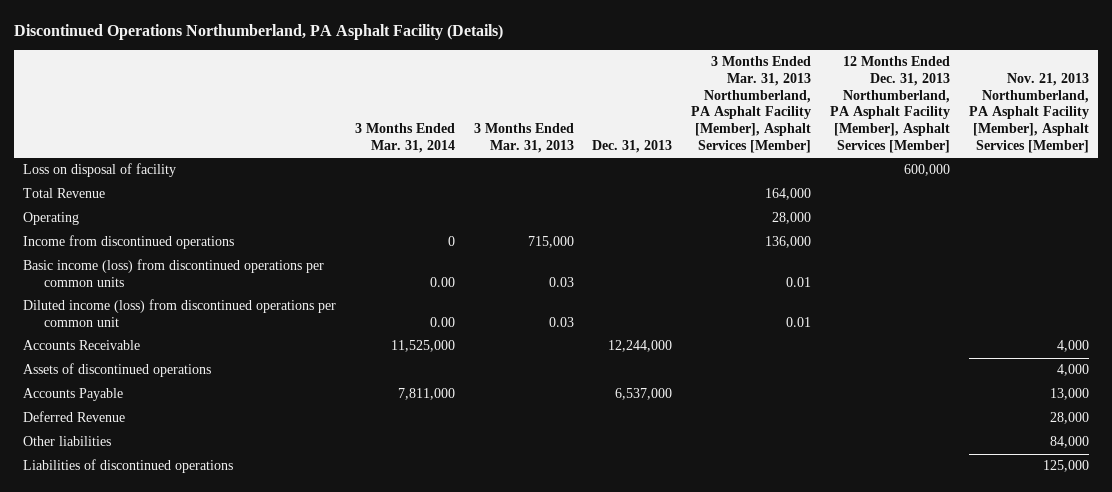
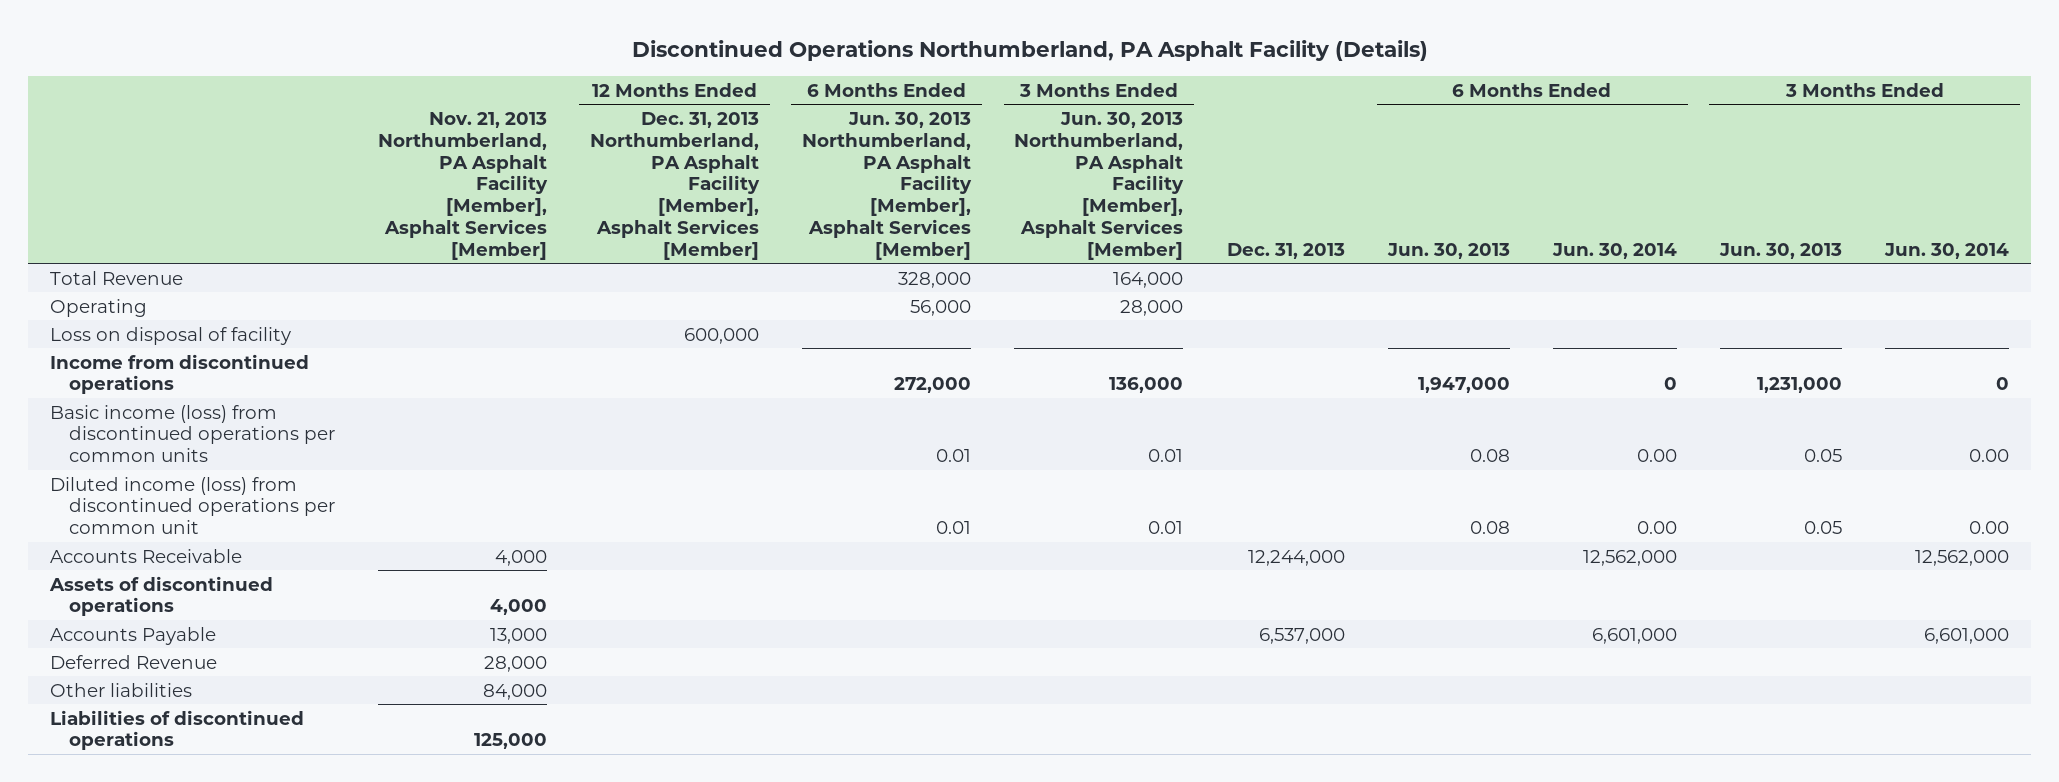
- | 3 Months Ended Mar. 31, 2014 | 3 Months Ended Mar. 31, 2013 | Dec. 31, 2013 | 3 Months Ended Mar. 31, 2013 Northumberland, PA Asphalt Facility [Member], Asphalt Services [Member] | 12 Months Ended Dec. 31, 2013 Northumberland, PA Asphalt Facility [Member], Asphalt Services [Member] | Nov. 21, 2013 Northumberland, PA Asphalt Facility [Member], Asphalt Services [Member]
+ | Nov. 21, 2013 Northumberland, PA Asphalt Facility [Member], Asphalt Services [Member] | 12 Months Ended Dec. 31, 2013 Northumberland, PA Asphalt Facility [Member], Asphalt Services [Member] | 6 Months Ended Jun. 30, 2013 Northumberland, PA Asphalt Facility [Member], Asphalt Services [Member] | 3 Months Ended Jun. 30, 2013 Northumberland, PA Asphalt Facility [Member], Asphalt Services [Member] | Dec. 31, 2013 | 6 Months Ended Jun. 30, 2013 | 6 Months Ended Jun. 30, 2014 | 3 Months Ended Jun. 30, 2013 | 3 Months Ended Jun. 30, 2014
moved down: Loss on disposal of facility | | 600,000 | | | | | | |

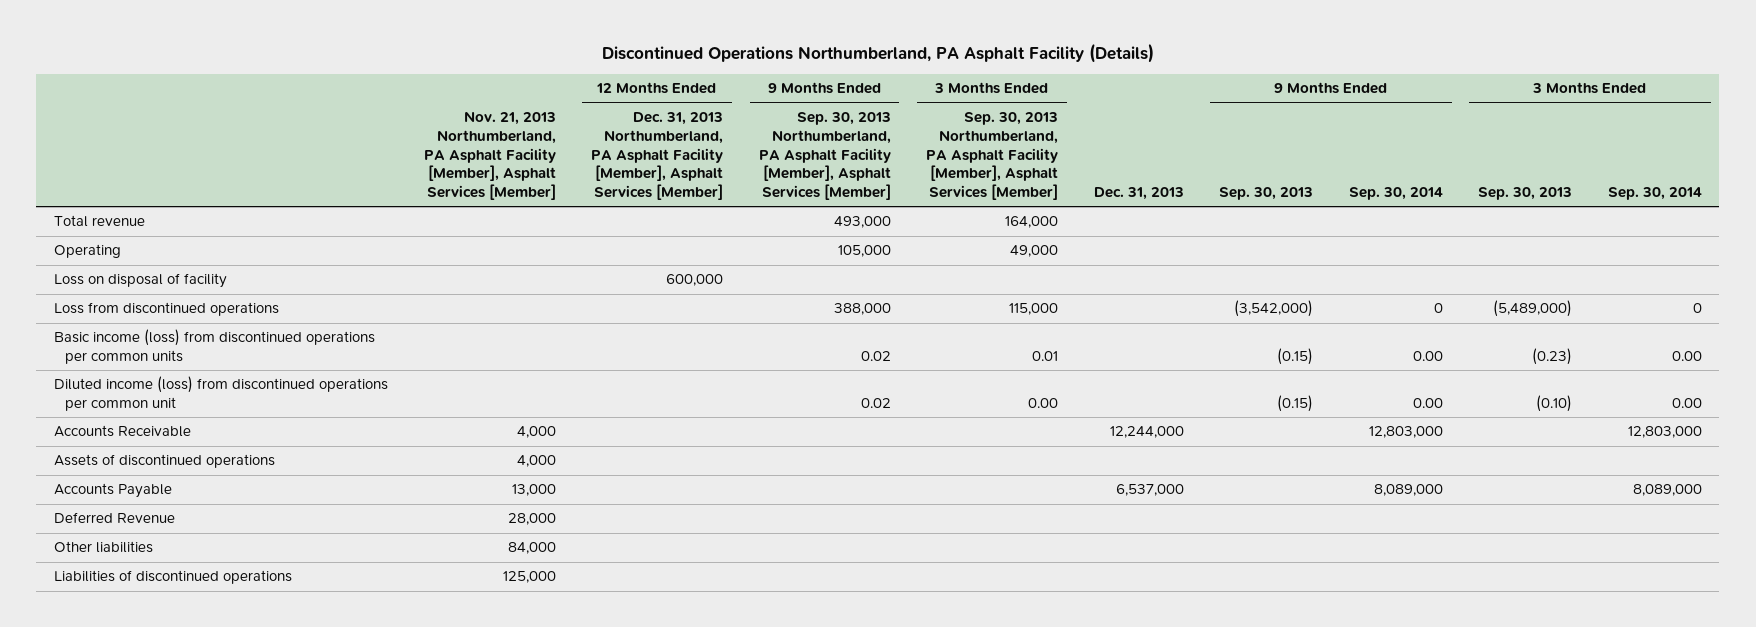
- | Nov. 21, 2013 Northumberland, PA Asphalt Facility [Member], Asphalt Services [Member] | 12 Months Ended Dec. 31, 2013 Northumberland, PA Asphalt Facility [Member], Asphalt Services [Member] | 6 Months Ended Jun. 30, 2013 Northumberland, PA Asphalt Facility [Member], Asphalt Services [Member] | 3 Months Ended Jun. 30, 2013 Northumberland, PA Asphalt Facility [Member], Asphalt Services [Member] | Dec. 31, 2013 | 6 Months Ended Jun. 30, 2013 | 6 Months Ended Jun. 30, 2014 | 3 Months Ended Jun. 30, 2013 | 3 Months Ended Jun. 30, 2014
+ | Nov. 21, 2013 Northumberland, PA Asphalt Facility [Member], Asphalt Services [Member] | 12 Months Ended Dec. 31, 2013 Northumberland, PA Asphalt Facility [Member], Asphalt Services [Member] | 9 Months Ended Sep. 30, 2013 Northumberland, PA Asphalt Facility [Member], Asphalt Services [Member] | 3 Months Ended Sep. 30, 2013 Northumberland, PA Asphalt Facility [Member], Asphalt Services [Member] | Dec. 31, 2013 | 9 Months Ended Sep. 30, 2013 | 9 Months Ended Sep. 30, 2014 | 3 Months Ended Sep. 30, 2013 | 3 Months Ended Sep. 30, 2014
- Total Revenue | | | 328,000 | 164,000 | | | | |
+ Total revenue | | | 493,000 | 164,000 | | | | |
- Income from discontinued operations | | | 272,000 | 136,000 | | 1,947,000 | 0 | 1,231,000 | 0
+ Loss from discontinued operations | | | 388,000 | 115,000 | | (3,542,000) | 0 | (5,489,000) | 0

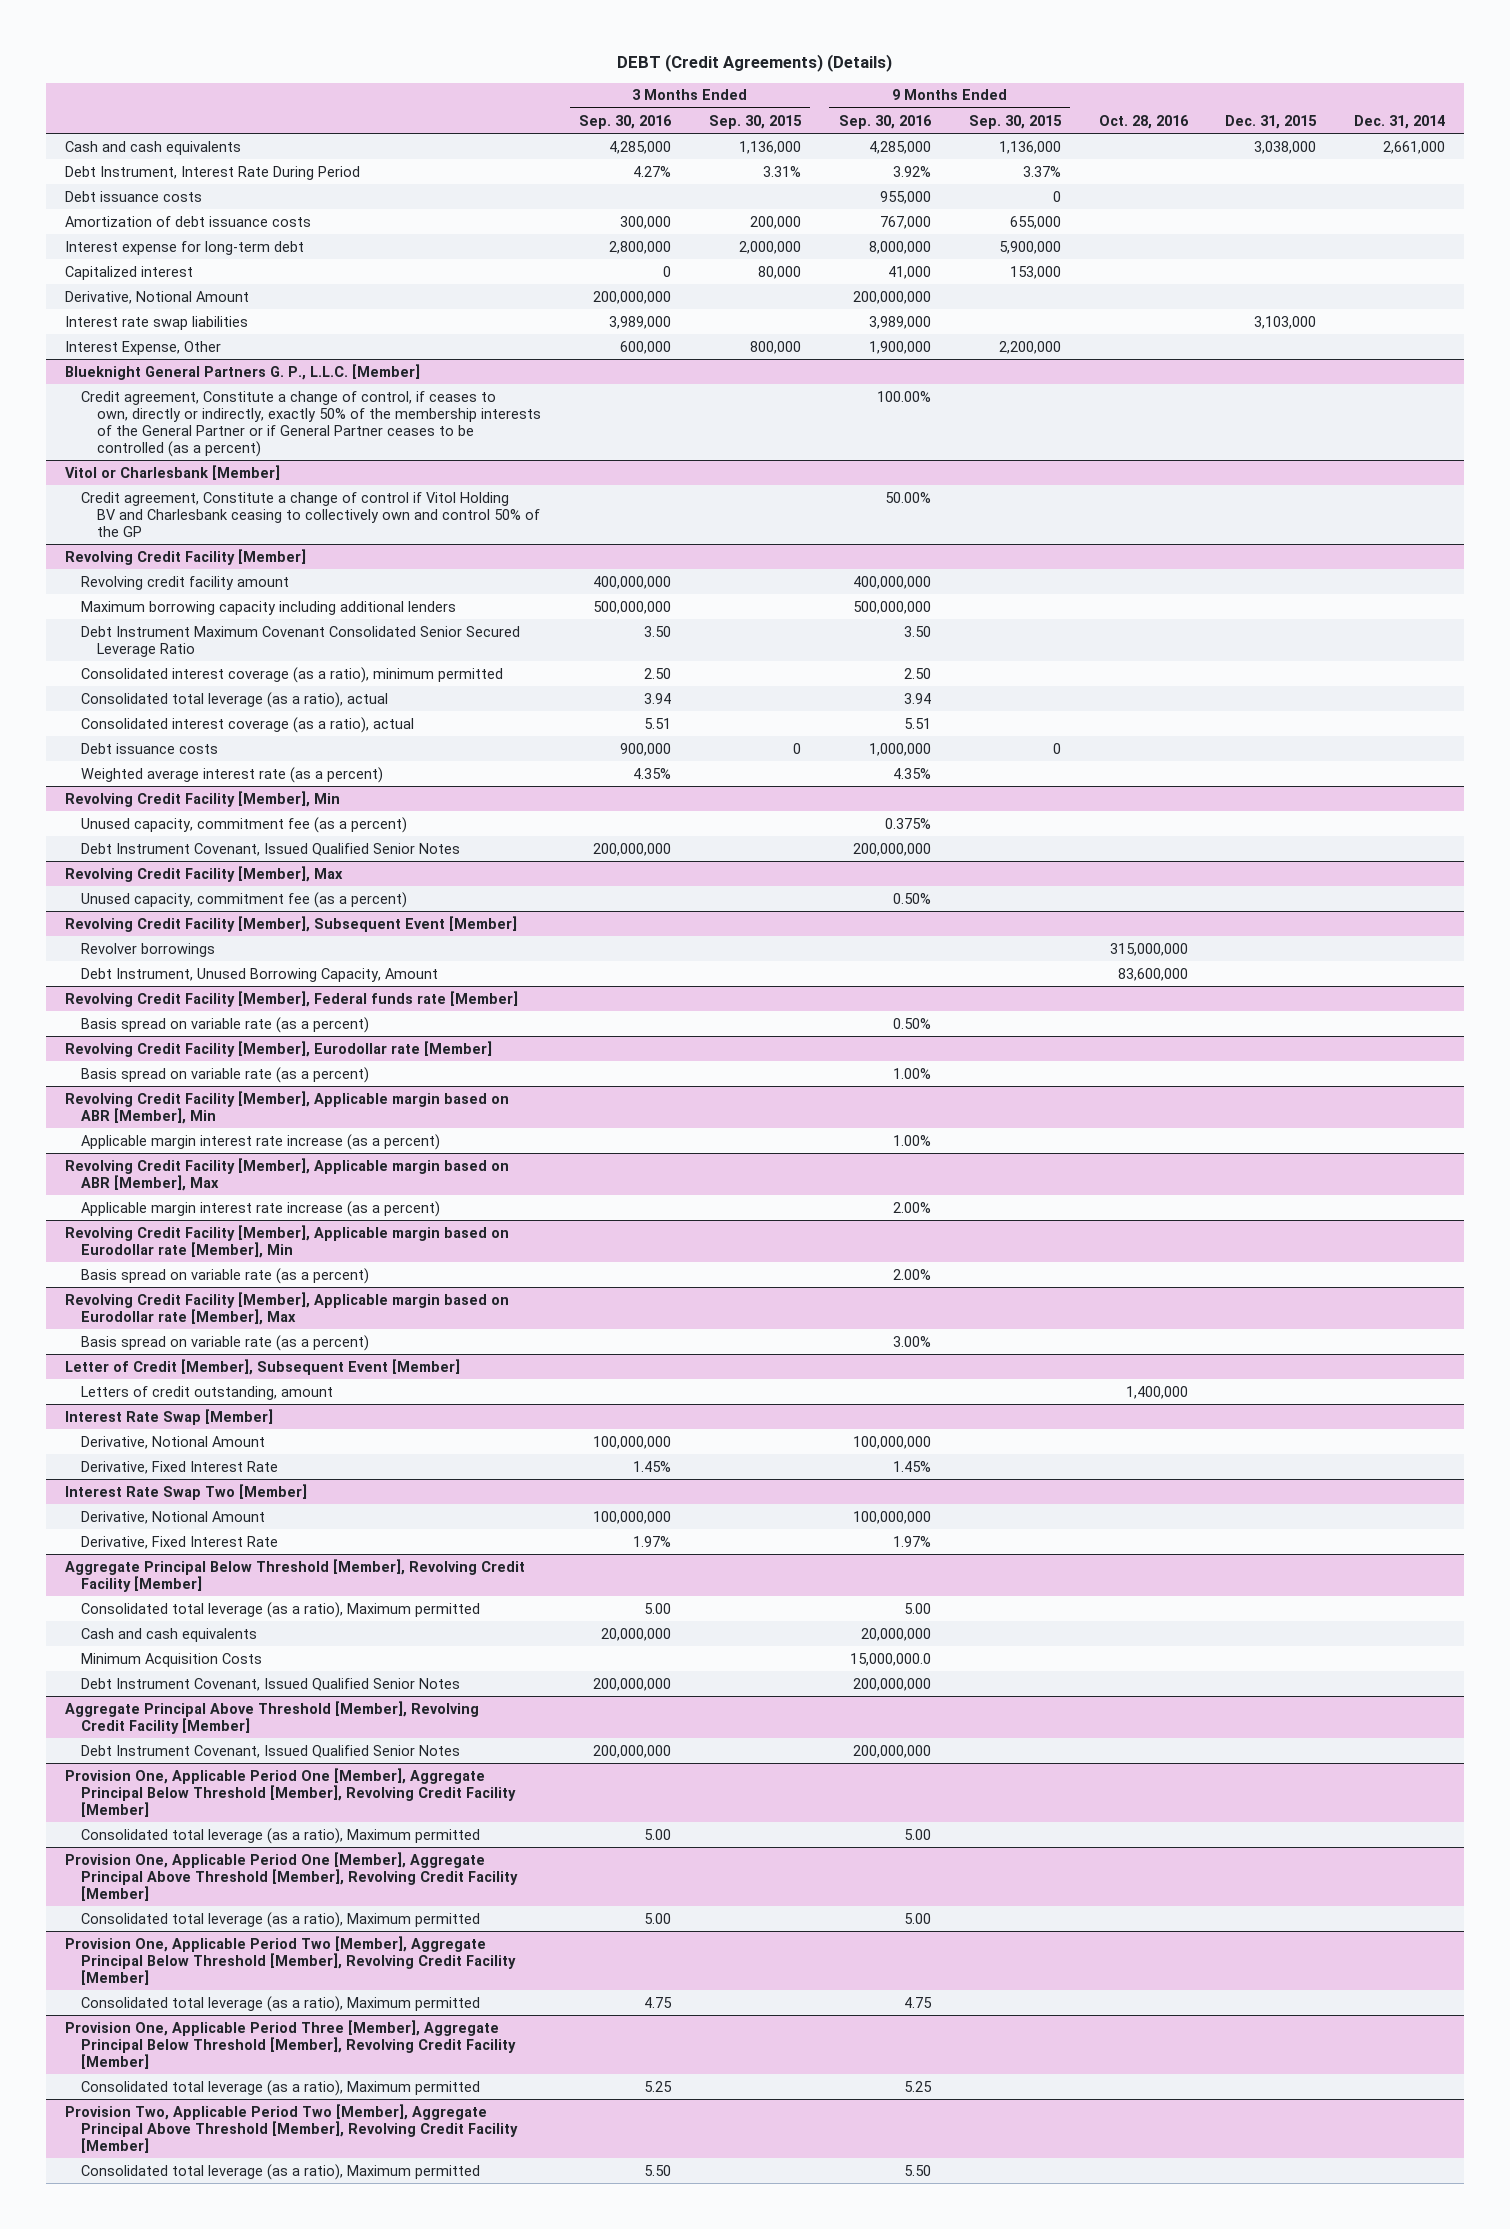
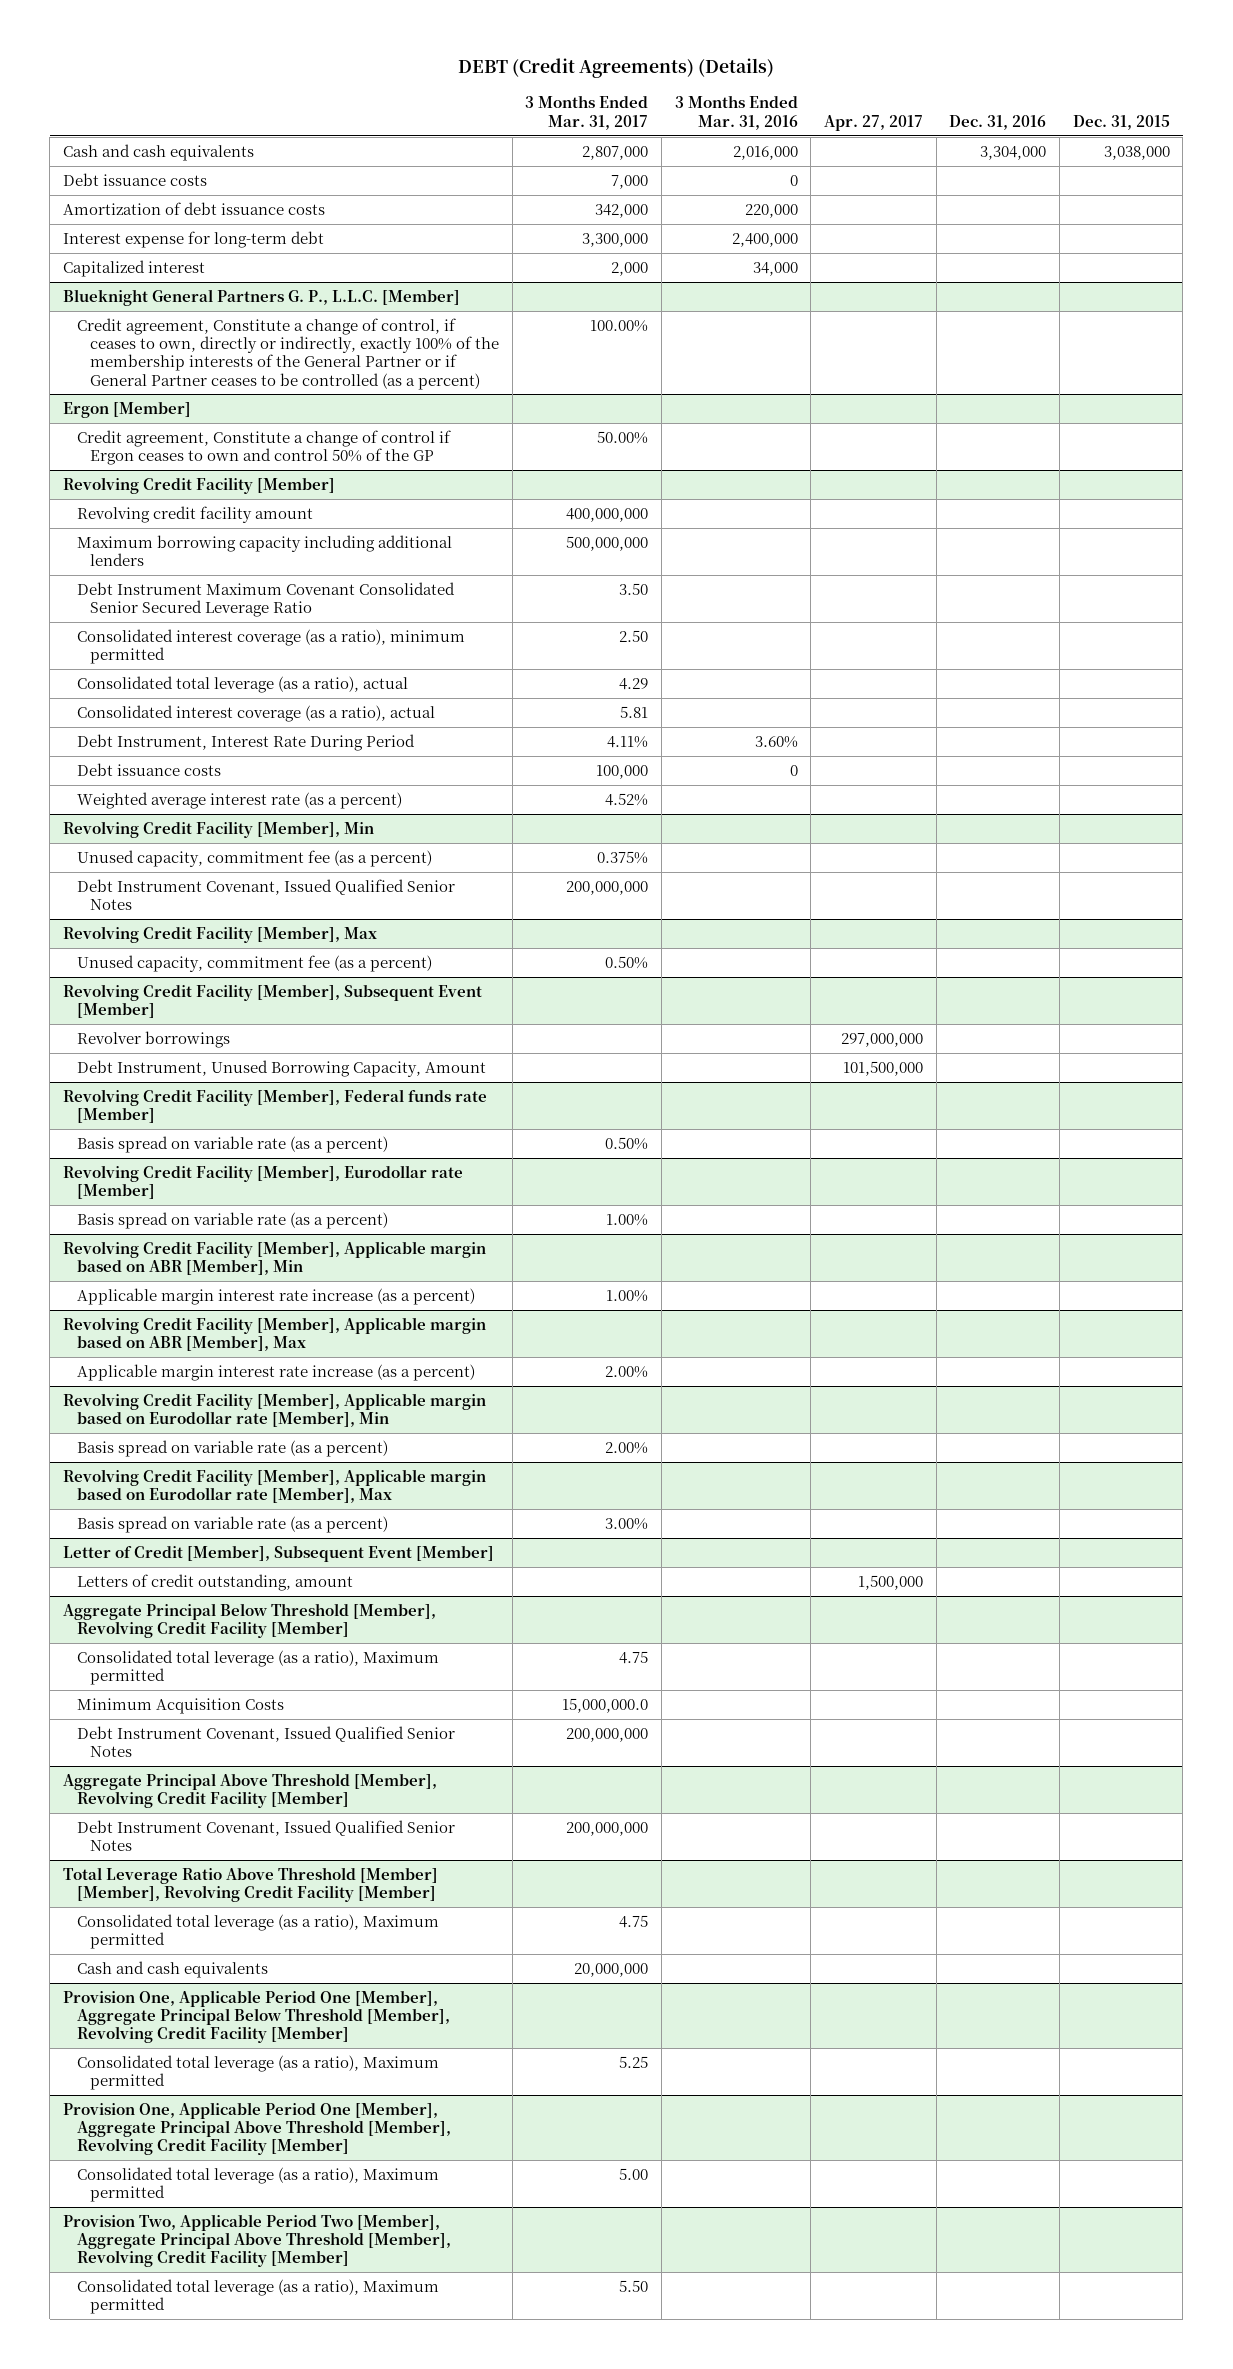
- | 3 Months Ended Sep. 30, 2016 | 3 Months Ended Sep. 30, 2015 | 9 Months Ended Sep. 30, 2016 | 9 Months Ended Sep. 30, 2015 | Oct. 28, 2016 | Dec. 31, 2015 | Dec. 31, 2014
+ | 3 Months Ended Mar. 31, 2017 | 3 Months Ended Mar. 31, 2016 | Apr. 27, 2017 | Dec. 31, 2016 | Dec. 31, 2015
- Debt Instrument, Interest Rate During Period | 4.27% | 3.31% | 3.92% | 3.37% | | |
- Derivative, Notional Amount | 200,000,000 | | 200,000,000 | | | |
- Interest rate swap liabilities | 3,989,000 | | 3,989,000 | | | 3,103,000 |
- Interest Expense, Other | 600,000 | 800,000 | 1,900,000 | 2,200,000 | | |
@ Blueknight General Partners G. P., L.L.C. [Member]
- Credit agreement, Constitute a change of control, if ceases to own, directly or indirectly, exactly 50% of the membership interests of the General Partner or if General Partner ceases to be controlled (as a percent) | | | 100.00% | | | |
- Vitol or Charlesbank [Member]
- Credit agreement, Constitute a change of control if Vitol Holding BV and Charlesbank ceasing to collectively own and control 50% of the GP | | | 50.00% | | | |
@ Blueknight General Partners G. P., L.L.C. [Member]
+ Credit agreement, Constitute a change of control, if ceases to own, directly or indirectly, exactly 100% of the membership interests of the General Partner or if General Partner ceases to be controlled (as a percent) | 100.00% | | | |
+ Ergon [Member]
+ Credit agreement, Constitute a change of control if Ergon ceases to own and control 50% of the GP | 50.00% | | | |
@ Revolving Credit Facility [Member]
+ Debt Instrument, Interest Rate During Period | 4.11% | 3.60% | | |
- Interest Rate Swap [Member]
- Derivative, Notional Amount | 100,000,000 | | 100,000,000 | | | |
- Derivative, Fixed Interest Rate | 1.45% | | 1.45% | | | |
- Interest Rate Swap Two [Member]
- Derivative, Notional Amount | 100,000,000 | | 100,000,000 | | | |
- Derivative, Fixed Interest Rate | 1.97% | | 1.97% | | | |
@ Aggregate Principal Below Threshold [Member], Revolving Credit Facility [Member]
- Cash and cash equivalents | 20,000,000 | | 20,000,000 | | | |
+ Total Leverage Ratio Above Threshold [Member] [Member], Revolving Credit Facility [Member]
+ Consolidated total leverage (as a ratio), Maximum permitted | 4.75 | | | |
+ Cash and cash equivalents | 20,000,000 | | | |
- Provision One, Applicable Period Two [Member], Aggregate Principal Below Threshold [Member], Revolving Credit Facility [Member]
- Consolidated total leverage (as a ratio), Maximum permitted | 4.75 | | 4.75 | | | |
- Provision One, Applicable Period Three [Member], Aggregate Principal Below Threshold [Member], Revolving Credit Facility [Member]
- Consolidated total leverage (as a ratio), Maximum permitted | 5.25 | | 5.25 | | | |

